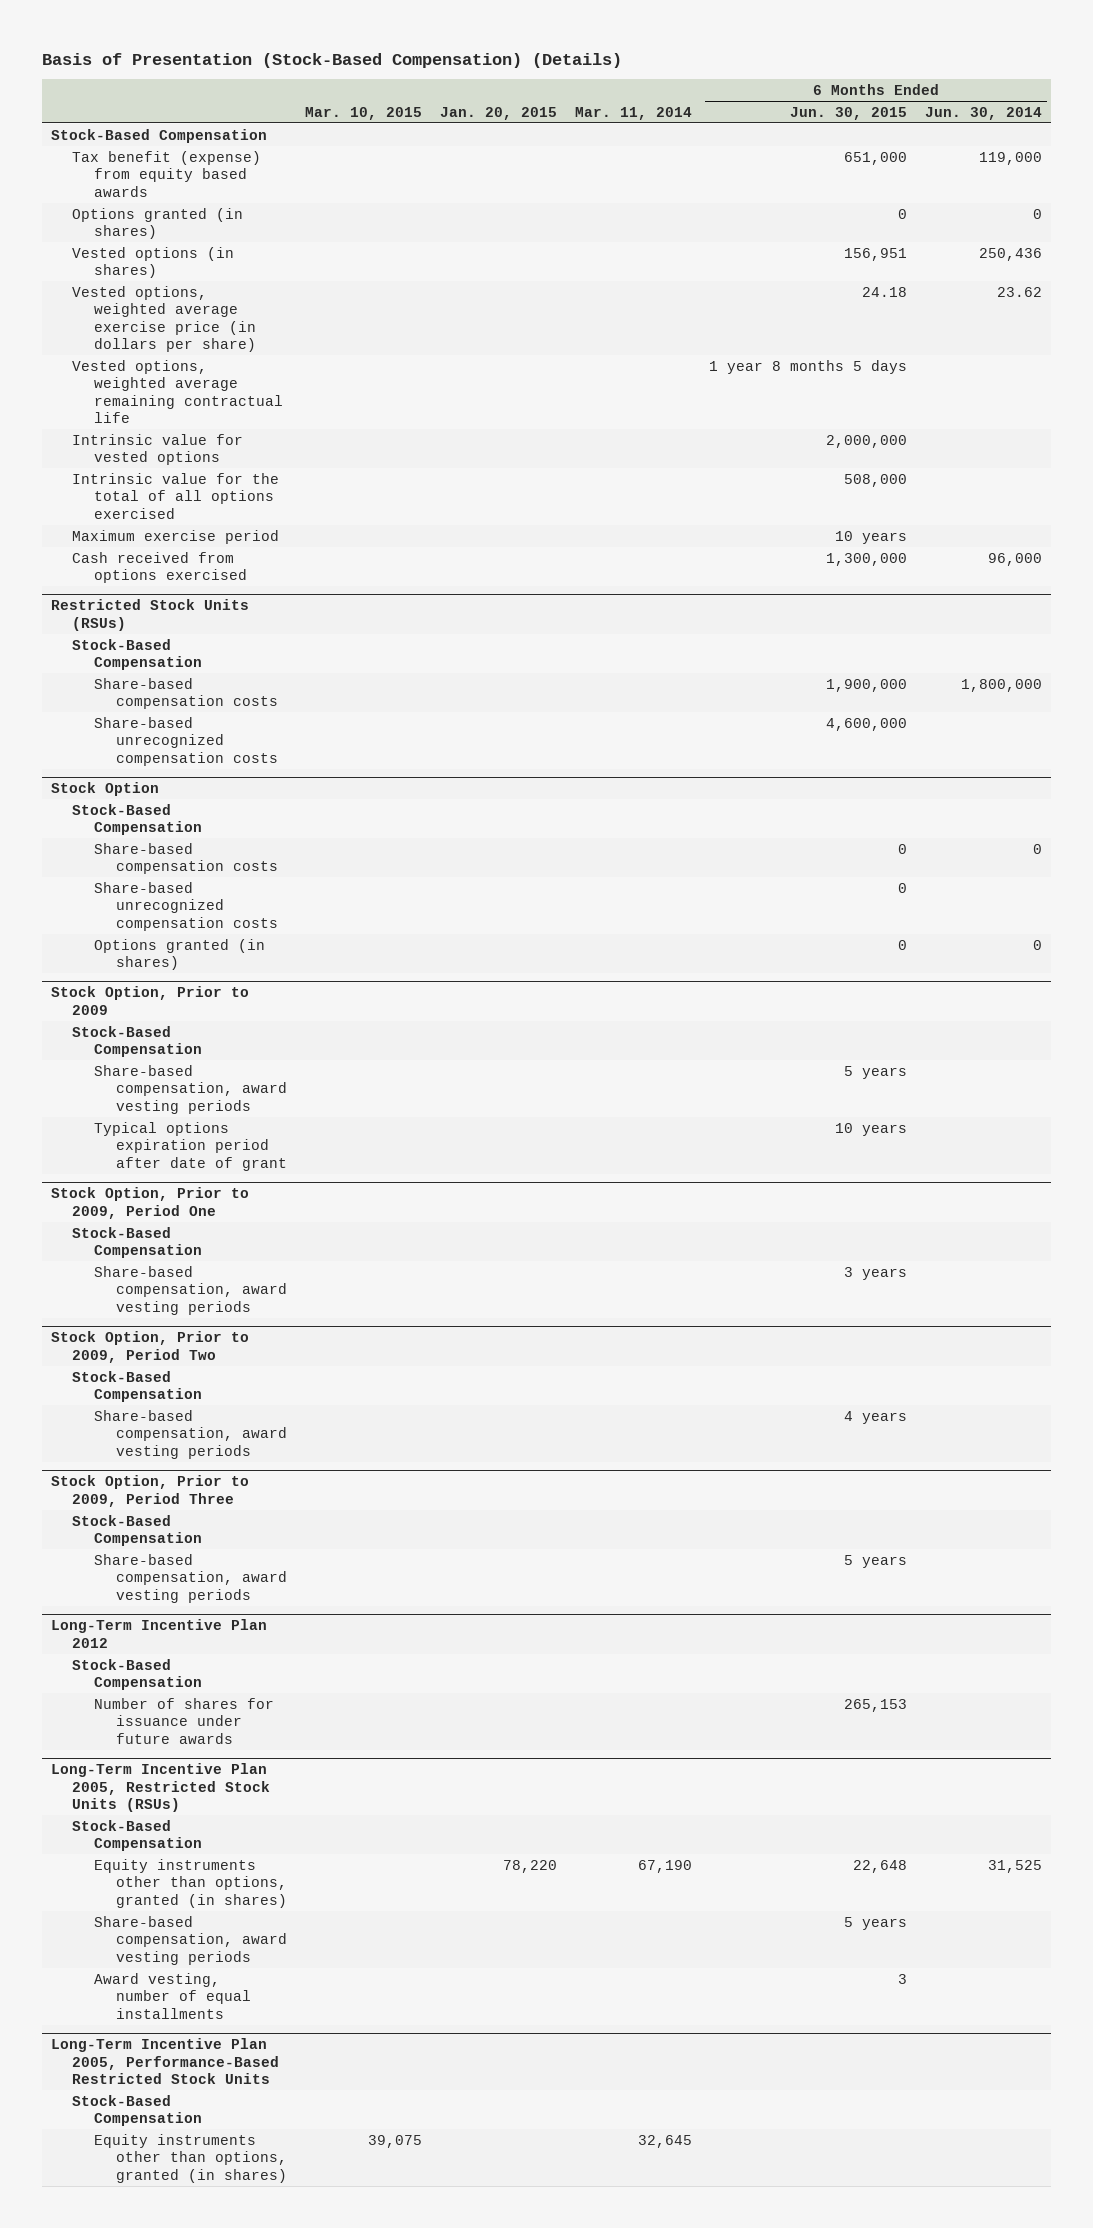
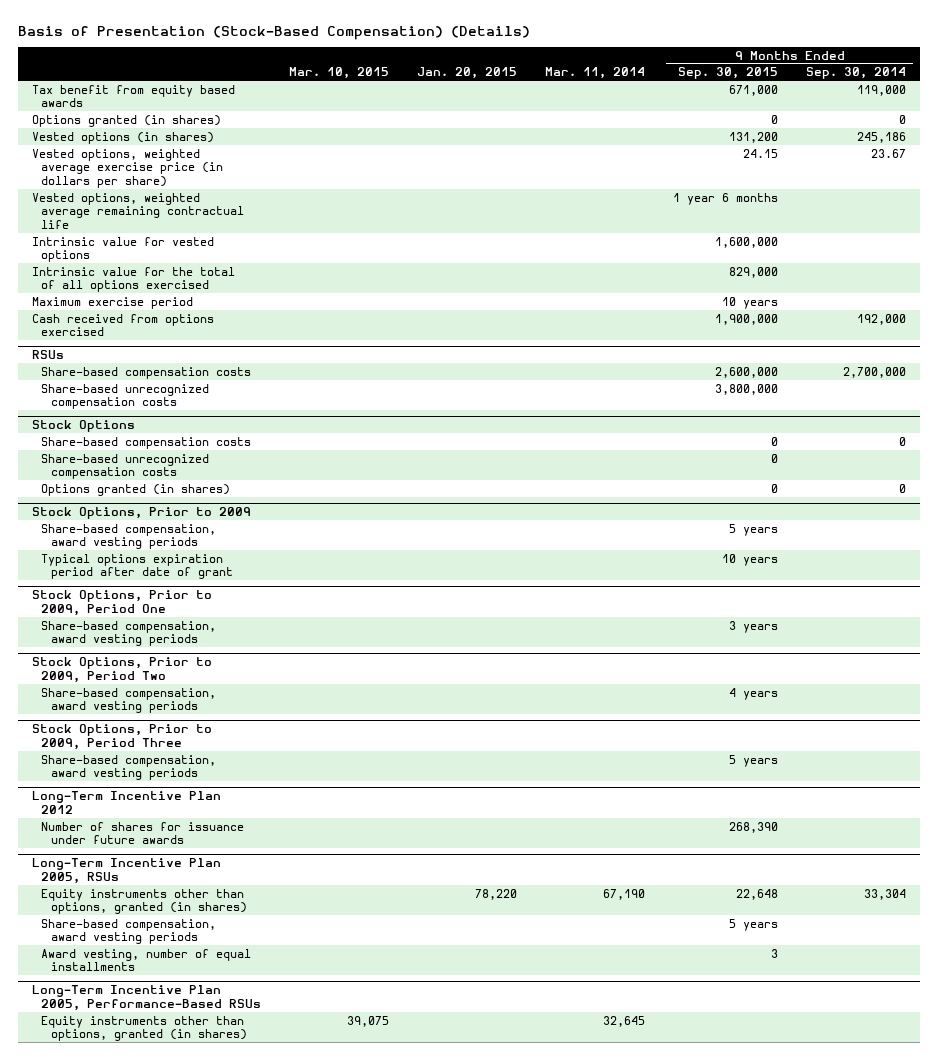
- | Mar. 10, 2015 | Jan. 20, 2015 | Mar. 11, 2014 | 6 Months Ended Jun. 30, 2015 | 6 Months Ended Jun. 30, 2014
+ | Mar. 10, 2015 | Jan. 20, 2015 | Mar. 11, 2014 | 9 Months Ended Sep. 30, 2015 | 9 Months Ended Sep. 30, 2014
- Stock-Based Compensation
- Tax benefit (expense) from equity based awards | | | | 651,000 | 119,000
+ Tax benefit from equity based awards | | | | 671,000 | 119,000
- Restricted Stock Units (RSUs)
- Stock-Based Compensation
+ RSUs
- Stock Option
- Stock-Based Compensation
+ Stock Options
- Stock Option, Prior to 2009
- Stock-Based Compensation
+ Stock Options, Prior to 2009
- Stock Option, Prior to 2009, Period One
- Stock-Based Compensation
+ Stock Options, Prior to 2009, Period One
- Stock Option, Prior to 2009, Period Two
- Stock-Based Compensation
+ Stock Options, Prior to 2009, Period Two
- Stock Option, Prior to 2009, Period Three
- Stock-Based Compensation
+ Stock Options, Prior to 2009, Period Three
@ Long-Term Incentive Plan 2012
- Stock-Based Compensation
- Long-Term Incentive Plan 2005, Restricted Stock Units (RSUs)
- Stock-Based Compensation
+ Long-Term Incentive Plan 2005, RSUs
- Long-Term Incentive Plan 2005, Performance-Based Restricted Stock Units
- Stock-Based Compensation
+ Long-Term Incentive Plan 2005, Performance-Based RSUs

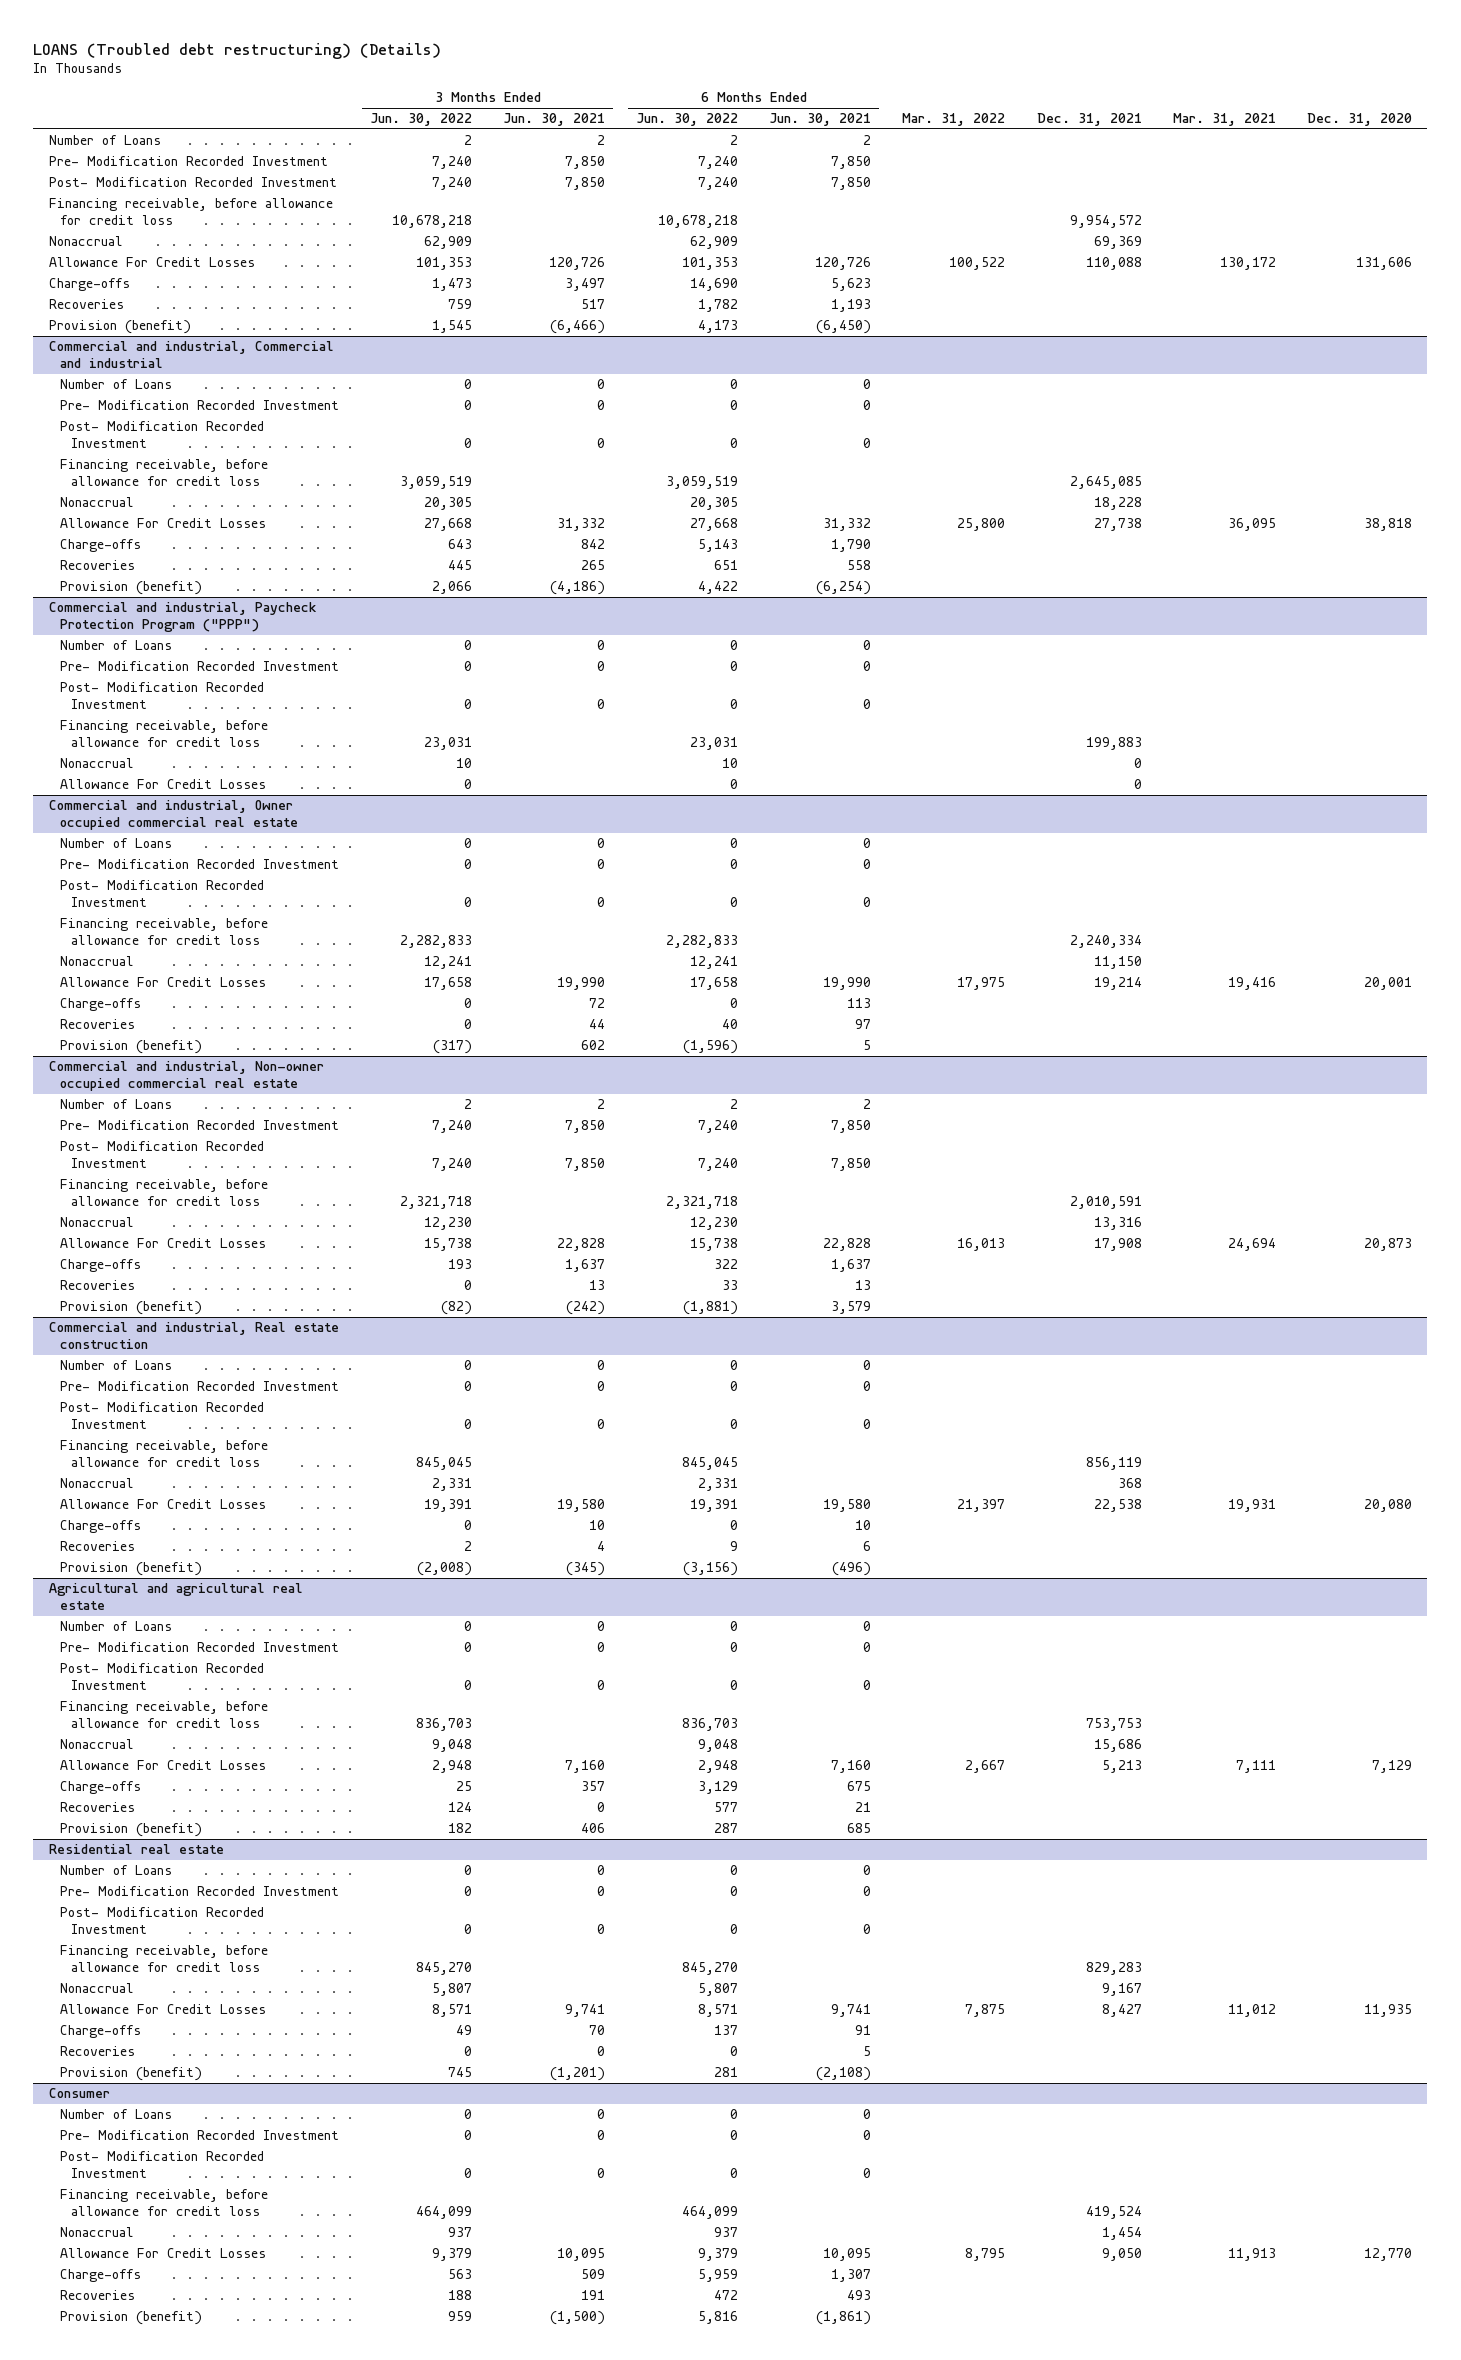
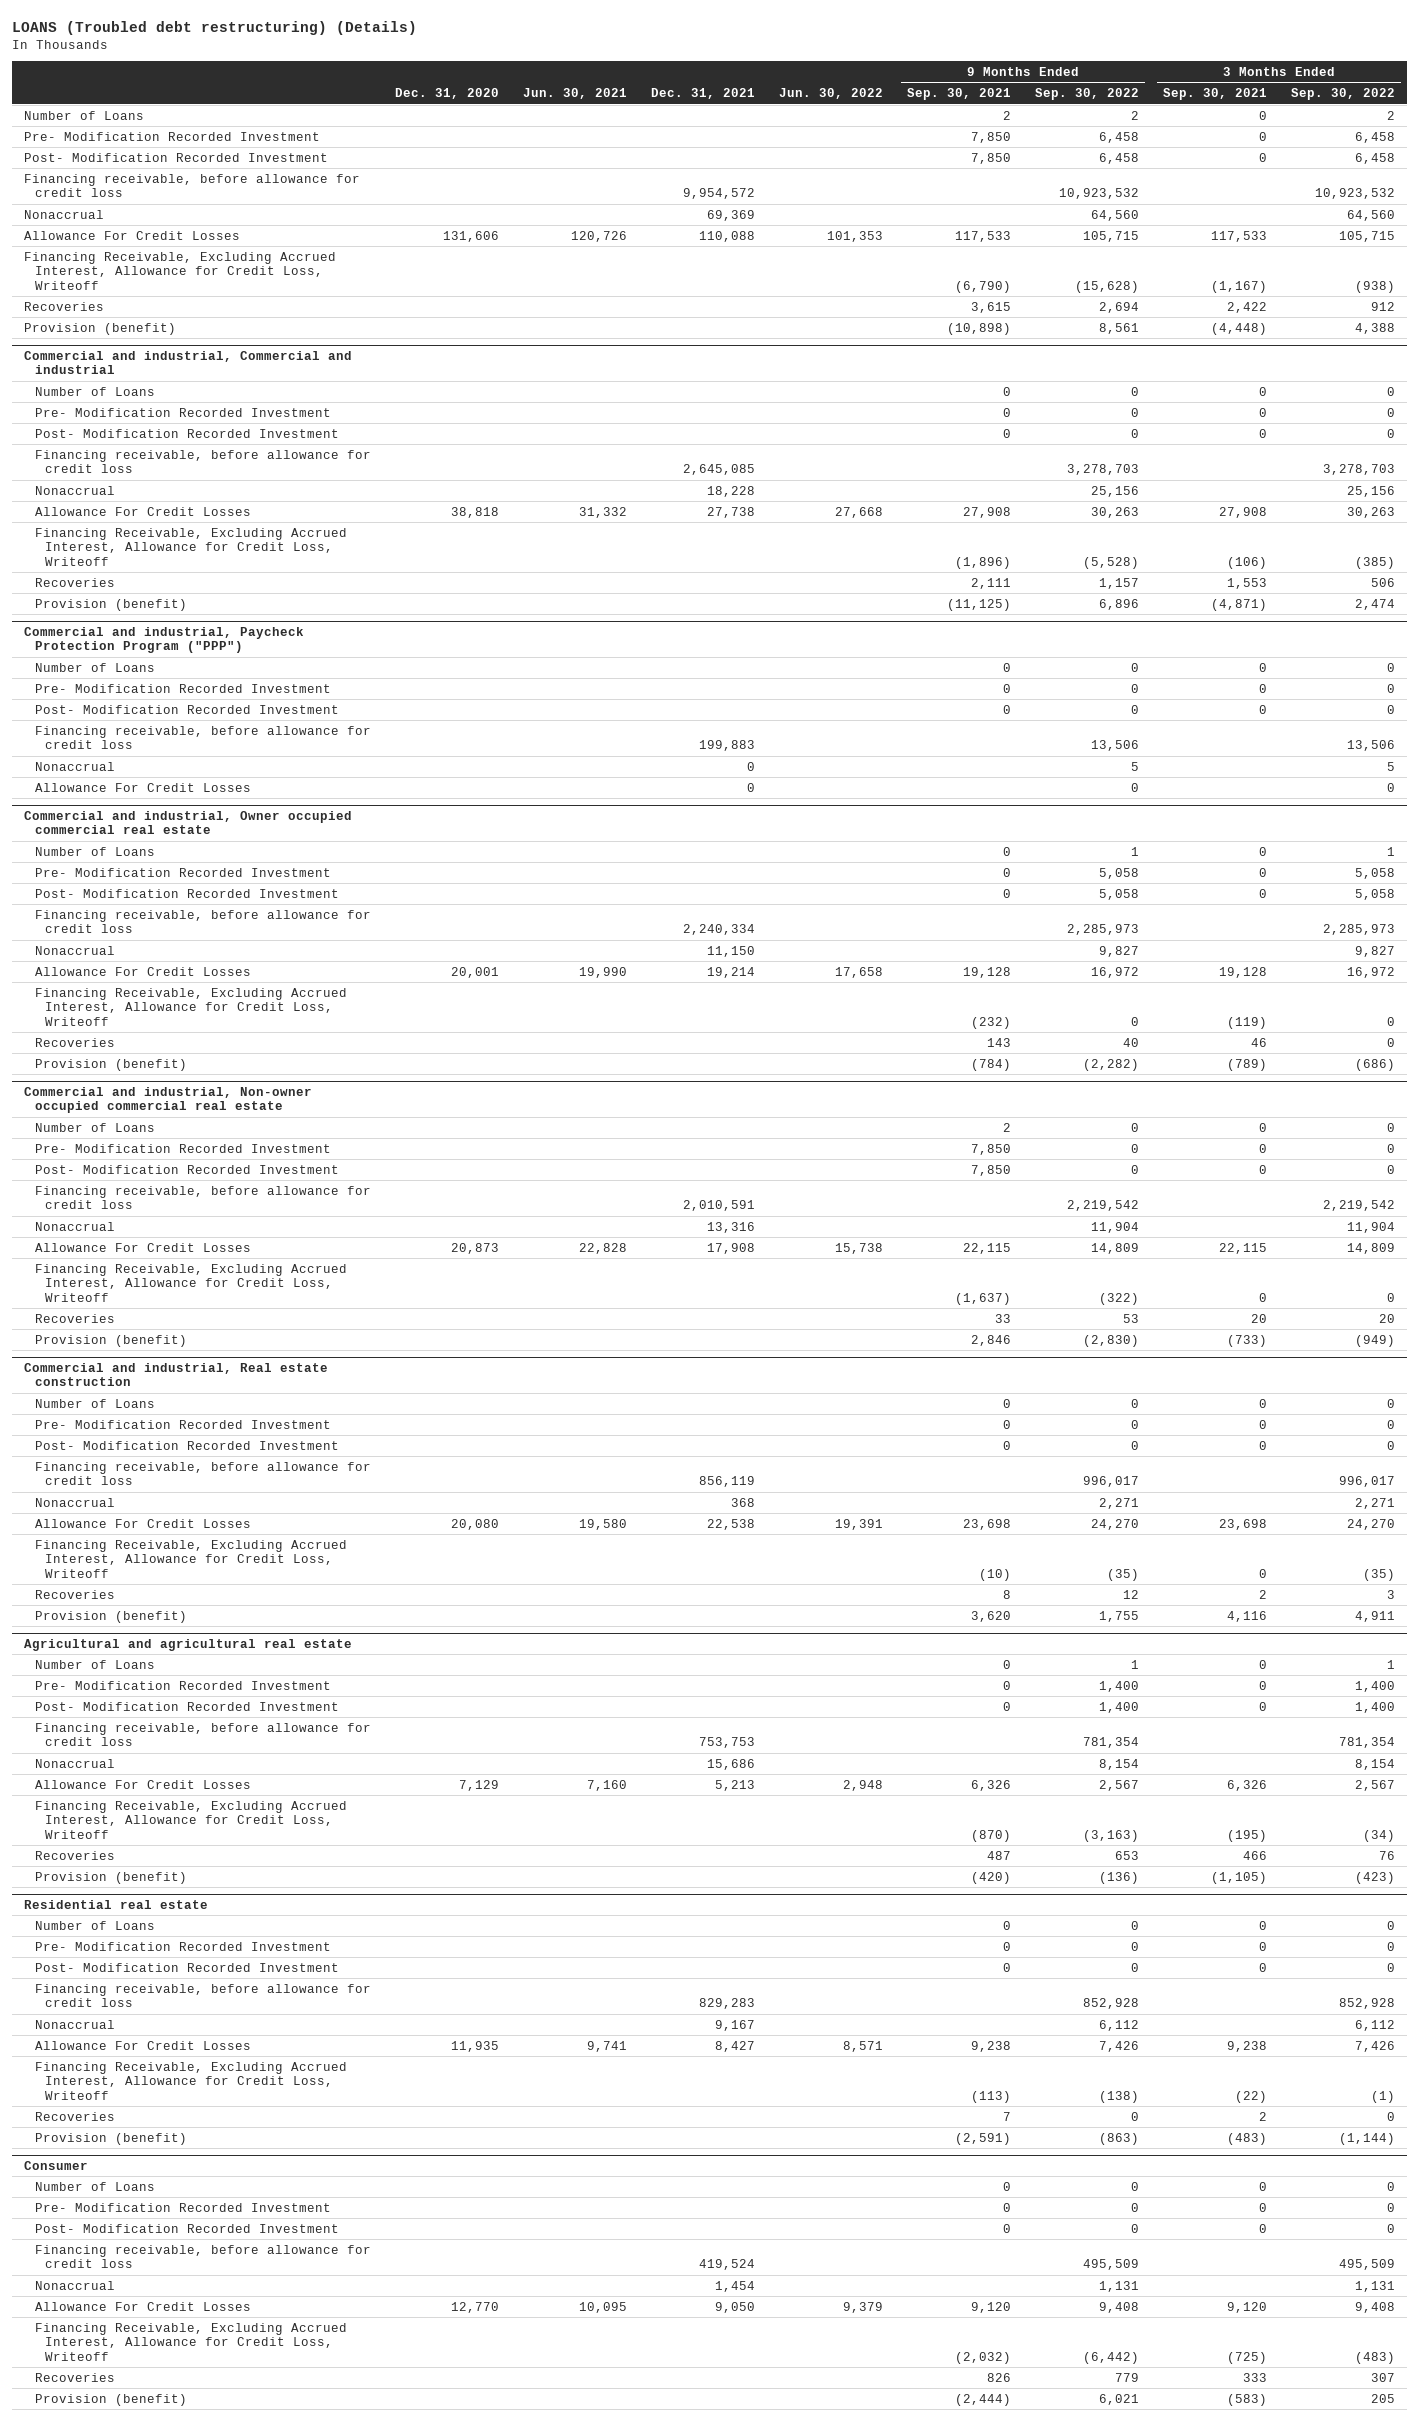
- | 3 Months Ended Jun. 30, 2022 | 3 Months Ended Jun. 30, 2021 | 6 Months Ended Jun. 30, 2022 | 6 Months Ended Jun. 30, 2021 | Mar. 31, 2022 | Dec. 31, 2021 | Mar. 31, 2021 | Dec. 31, 2020
+ | Dec. 31, 2020 | Jun. 30, 2021 | Dec. 31, 2021 | Jun. 30, 2022 | 9 Months Ended Sep. 30, 2021 | 9 Months Ended Sep. 30, 2022 | 3 Months Ended Sep. 30, 2021 | 3 Months Ended Sep. 30, 2022
- Charge-offs | 1,473 | 3,497 | 14,690 | 5,623 | | | |
+ Financing Receivable, Excluding Accrued Interest, Allowance for Credit Loss, Writeoff | | | | | (6,790) | (15,628) | (1,167) | (938)
@ Commercial and industrial, Commercial and industrial
- Charge-offs | 643 | 842 | 5,143 | 1,790 | | | |
+ Financing Receivable, Excluding Accrued Interest, Allowance for Credit Loss, Writeoff | | | | | (1,896) | (5,528) | (106) | (385)
@ Commercial and industrial, Owner occupied commercial real estate
- Charge-offs | 0 | 72 | 0 | 113 | | | |
+ Financing Receivable, Excluding Accrued Interest, Allowance for Credit Loss, Writeoff | | | | | (232) | 0 | (119) | 0
@ Commercial and industrial, Non-owner occupied commercial real estate
- Charge-offs | 193 | 1,637 | 322 | 1,637 | | | |
+ Financing Receivable, Excluding Accrued Interest, Allowance for Credit Loss, Writeoff | | | | | (1,637) | (322) | 0 | 0
@ Commercial and industrial, Real estate construction
- Charge-offs | 0 | 10 | 0 | 10 | | | |
+ Financing Receivable, Excluding Accrued Interest, Allowance for Credit Loss, Writeoff | | | | | (10) | (35) | 0 | (35)
@ Agricultural and agricultural real estate
- Charge-offs | 25 | 357 | 3,129 | 675 | | | |
+ Financing Receivable, Excluding Accrued Interest, Allowance for Credit Loss, Writeoff | | | | | (870) | (3,163) | (195) | (34)
@ Residential real estate
- Charge-offs | 49 | 70 | 137 | 91 | | | |
+ Financing Receivable, Excluding Accrued Interest, Allowance for Credit Loss, Writeoff | | | | | (113) | (138) | (22) | (1)
@ Consumer
- Charge-offs | 563 | 509 | 5,959 | 1,307 | | | |
+ Financing Receivable, Excluding Accrued Interest, Allowance for Credit Loss, Writeoff | | | | | (2,032) | (6,442) | (725) | (483)

